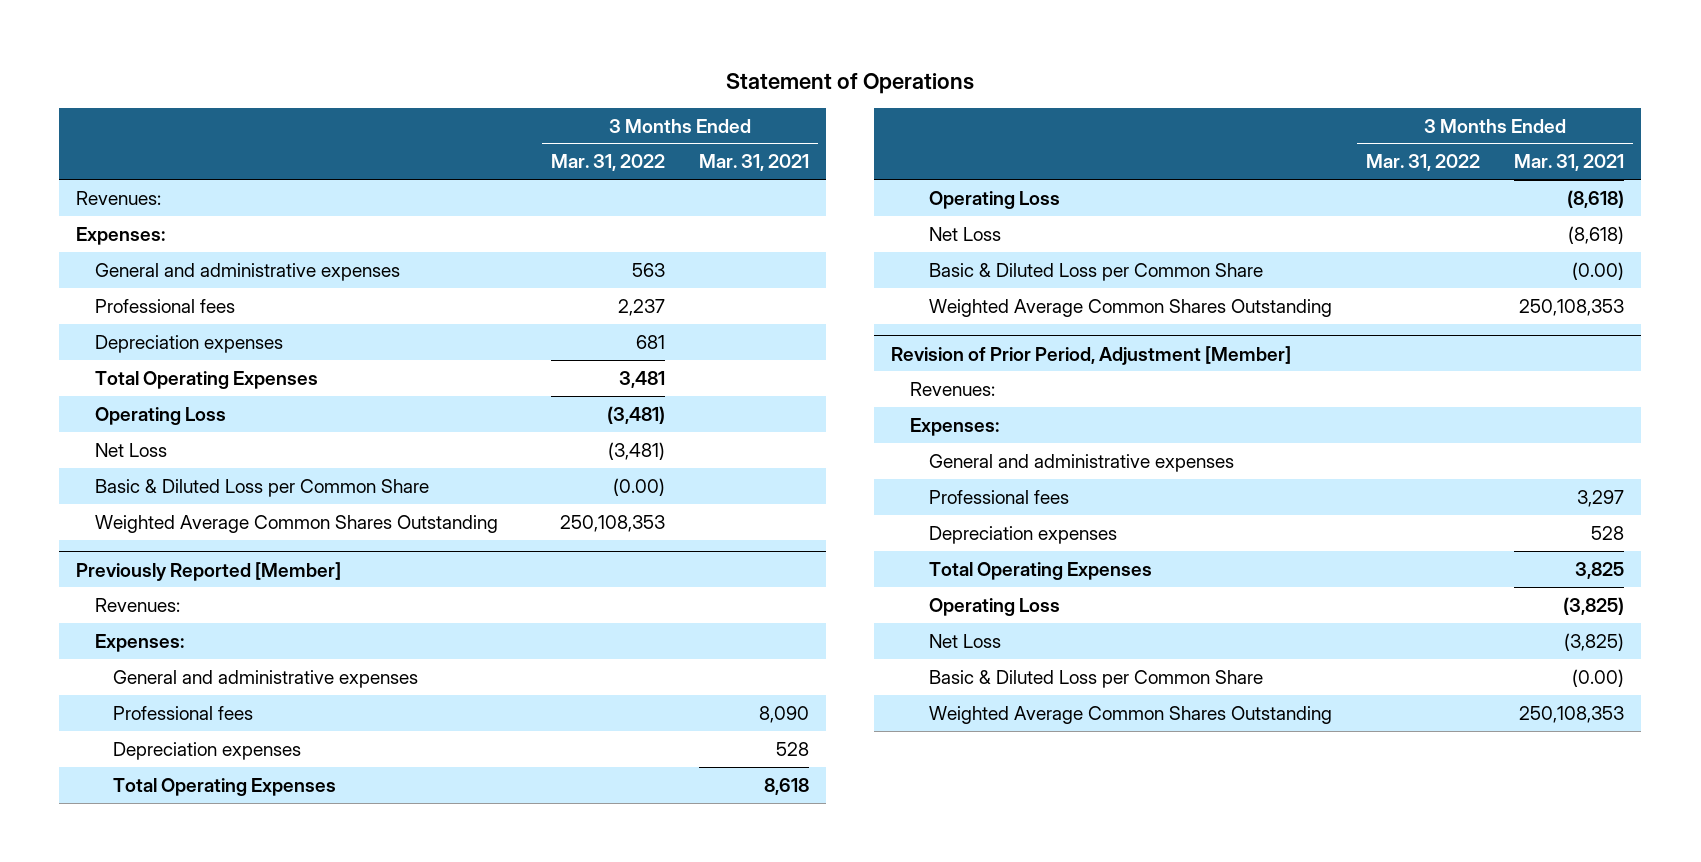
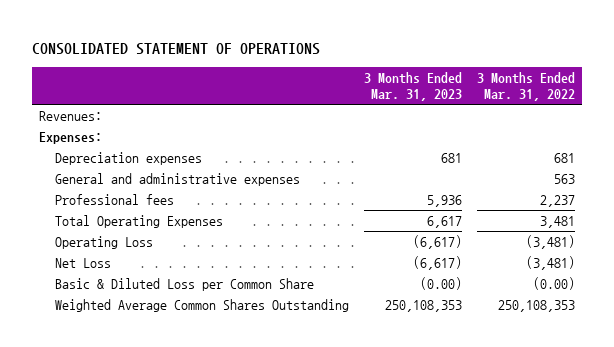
- Statement of Operations
+ CONSOLIDATED STATEMENT OF OPERATIONS
- | 3 Months Ended Mar. 31, 2022 | 3 Months Ended Mar. 31, 2021
+ | 3 Months Ended Mar. 31, 2023 | 3 Months Ended Mar. 31, 2022
moved up: Depreciation expenses | 681 | 681
- Previously Reported [Member]
- Revenues:
- Expenses:
- General and administrative expenses
- Professional fees | | 8,090
- Depreciation expenses | | 528
- Total Operating Expenses | | 8,618
- Operating Loss | | (8,618)
- Net Loss | | (8,618)
- Basic & Diluted Loss per Common Share | | (0.00)
- Weighted Average Common Shares Outstanding | | 250,108,353
- Revision of Prior Period, Adjustment [Member]
- Revenues:
- Expenses:
- General and administrative expenses
- Professional fees | | 3,297
- Depreciation expenses | | 528
- Total Operating Expenses | | 3,825
- Operating Loss | | (3,825)
- Net Loss | | (3,825)
- Basic & Diluted Loss per Common Share | | (0.00)
- Weighted Average Common Shares Outstanding | | 250,108,353

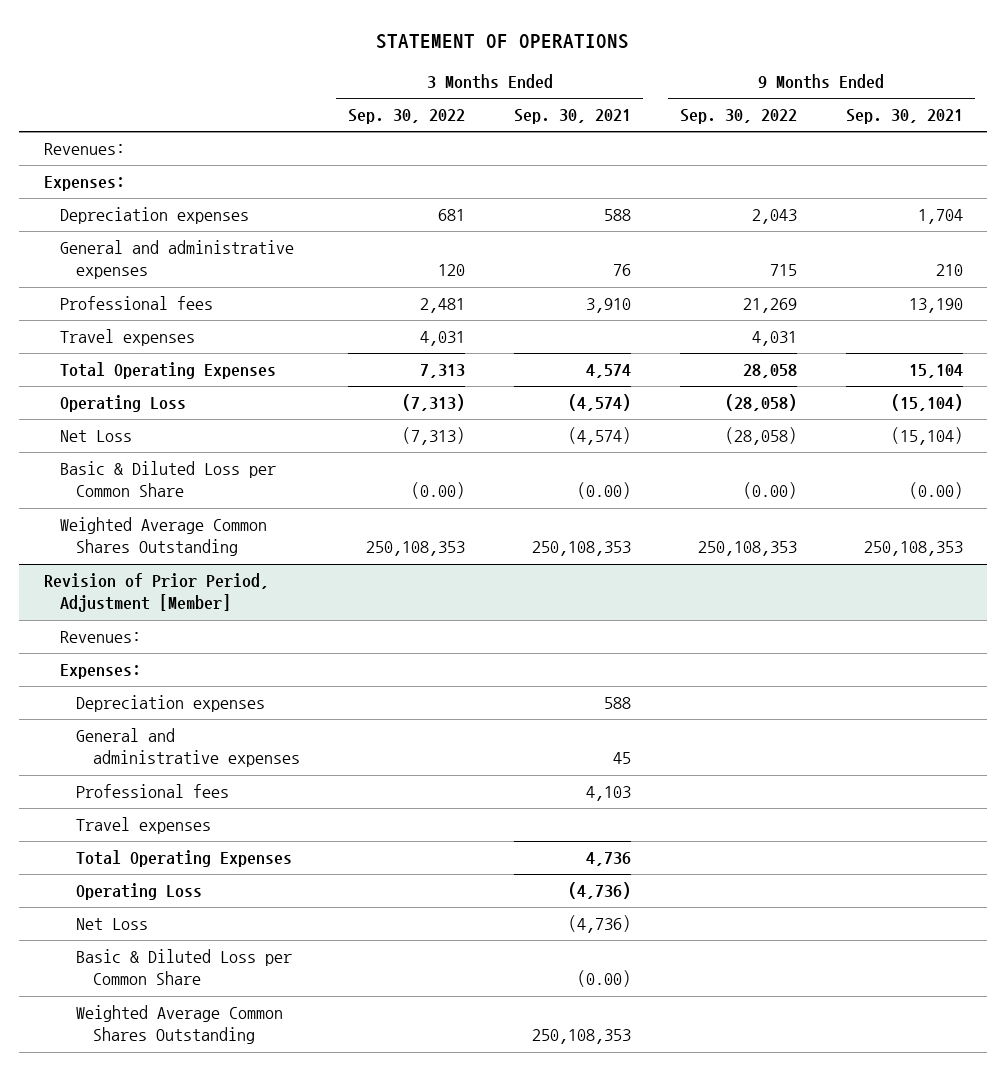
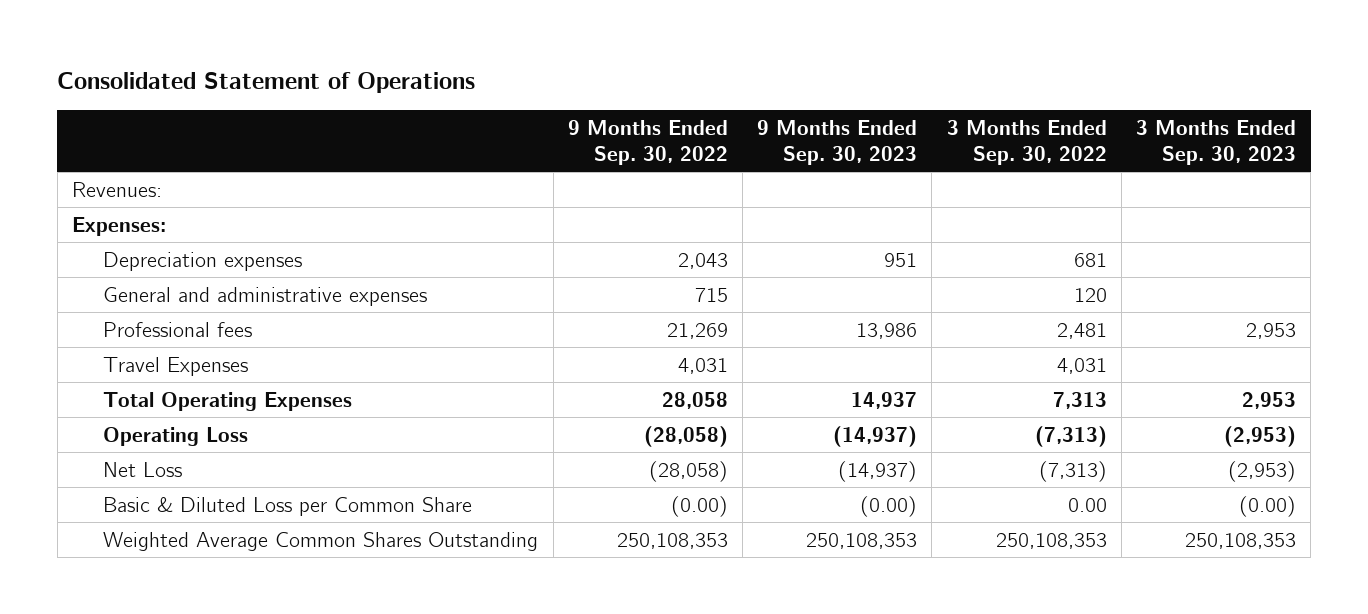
- STATEMENT OF OPERATIONS
+ Consolidated Statement of Operations
- | 3 Months Ended Sep. 30, 2022 | 3 Months Ended Sep. 30, 2021 | 9 Months Ended Sep. 30, 2022 | 9 Months Ended Sep. 30, 2021
+ | 9 Months Ended Sep. 30, 2022 | 9 Months Ended Sep. 30, 2023 | 3 Months Ended Sep. 30, 2022 | 3 Months Ended Sep. 30, 2023
- Travel expenses | 4,031 | | 4,031 |
+ Travel Expenses | 4,031 | | 4,031 |
- Basic & Diluted Loss per Common Share | (0.00) | (0.00) | (0.00) | (0.00)
+ Basic & Diluted Loss per Common Share | (0.00) | (0.00) | 0.00 | (0.00)
- Revision of Prior Period, Adjustment [Member]
- Revenues:
- Expenses:
- Depreciation expenses | | 588 | |
- General and administrative expenses | | 45 | |
- Professional fees | | 4,103 | |
- Travel expenses
- Total Operating Expenses | | 4,736 | |
- Operating Loss | | (4,736) | |
- Net Loss | | (4,736) | |
- Basic & Diluted Loss per Common Share | | (0.00) | |
- Weighted Average Common Shares Outstanding | | 250,108,353 | |

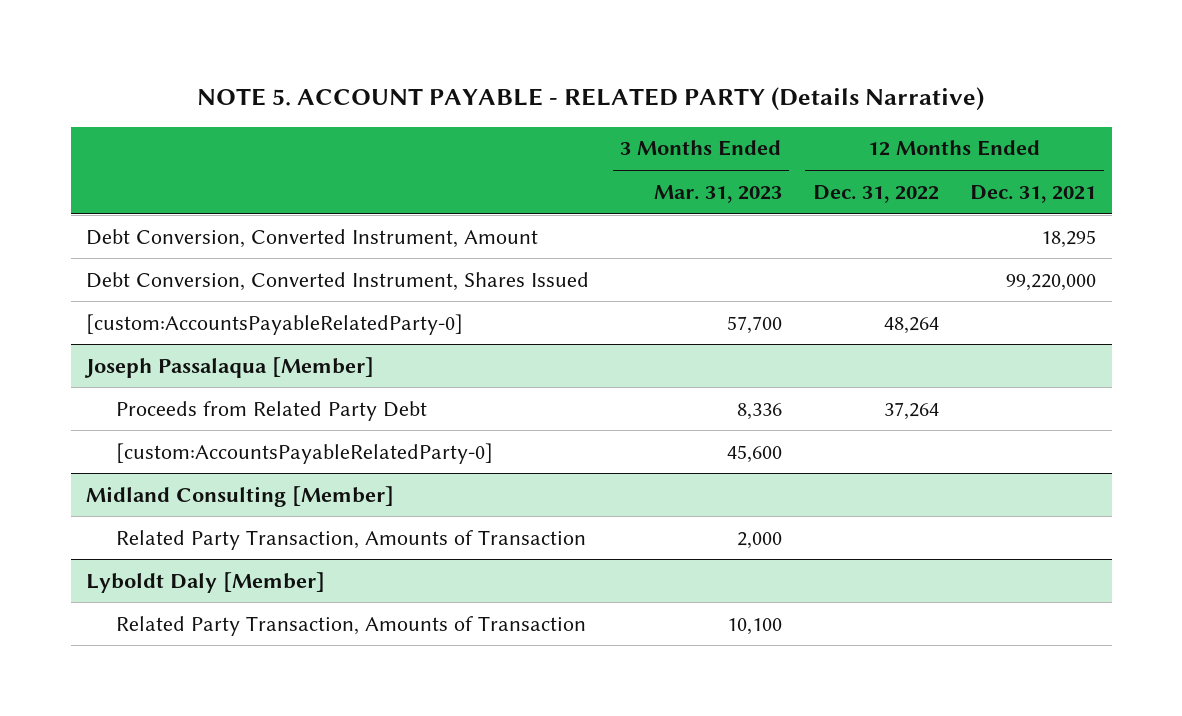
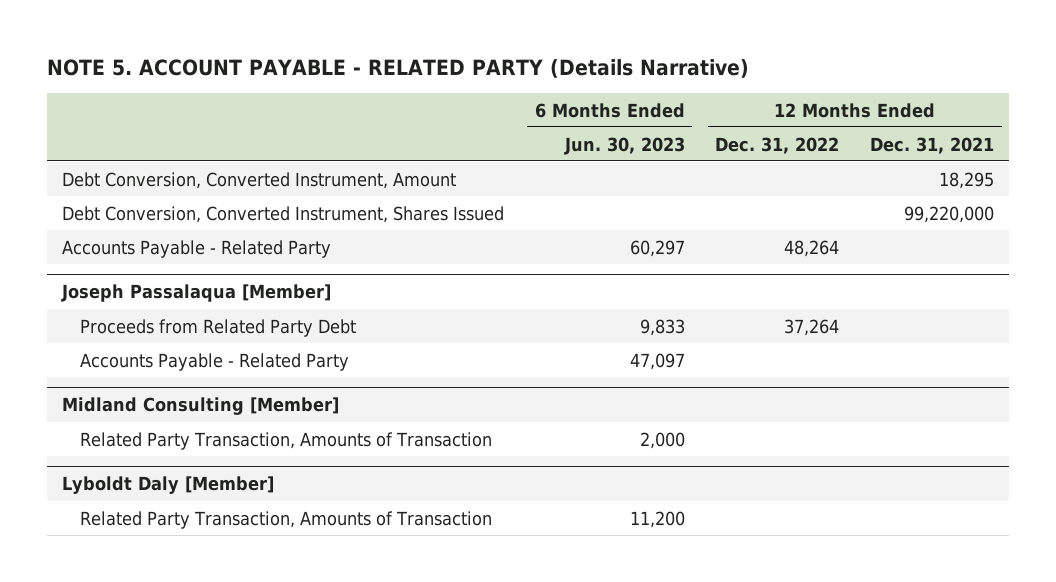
- | 3 Months Ended Mar. 31, 2023 | 12 Months Ended Dec. 31, 2022 | 12 Months Ended Dec. 31, 2021
+ | 6 Months Ended Jun. 30, 2023 | 12 Months Ended Dec. 31, 2022 | 12 Months Ended Dec. 31, 2021
- [custom:AccountsPayableRelatedParty-0] | 57,700 | 48,264 |
+ Accounts Payable - Related Party | 60,297 | 48,264 |
@ Joseph Passalaqua [Member]
- [custom:AccountsPayableRelatedParty-0] | 45,600 | |
+ Accounts Payable - Related Party | 47,097 | |

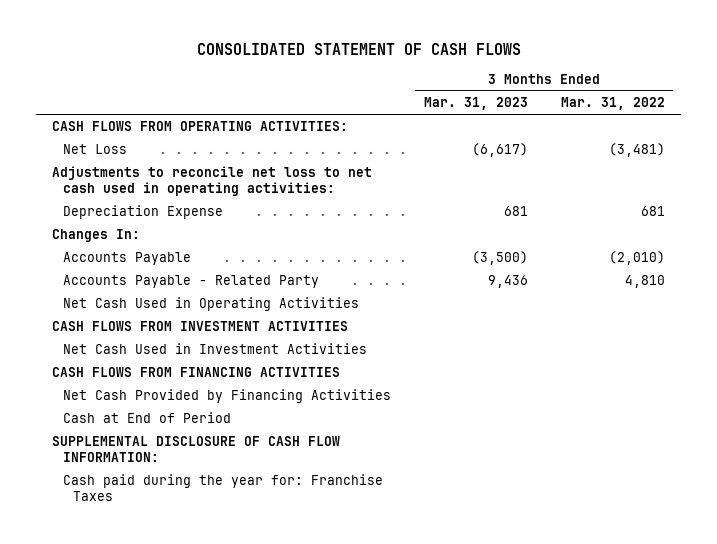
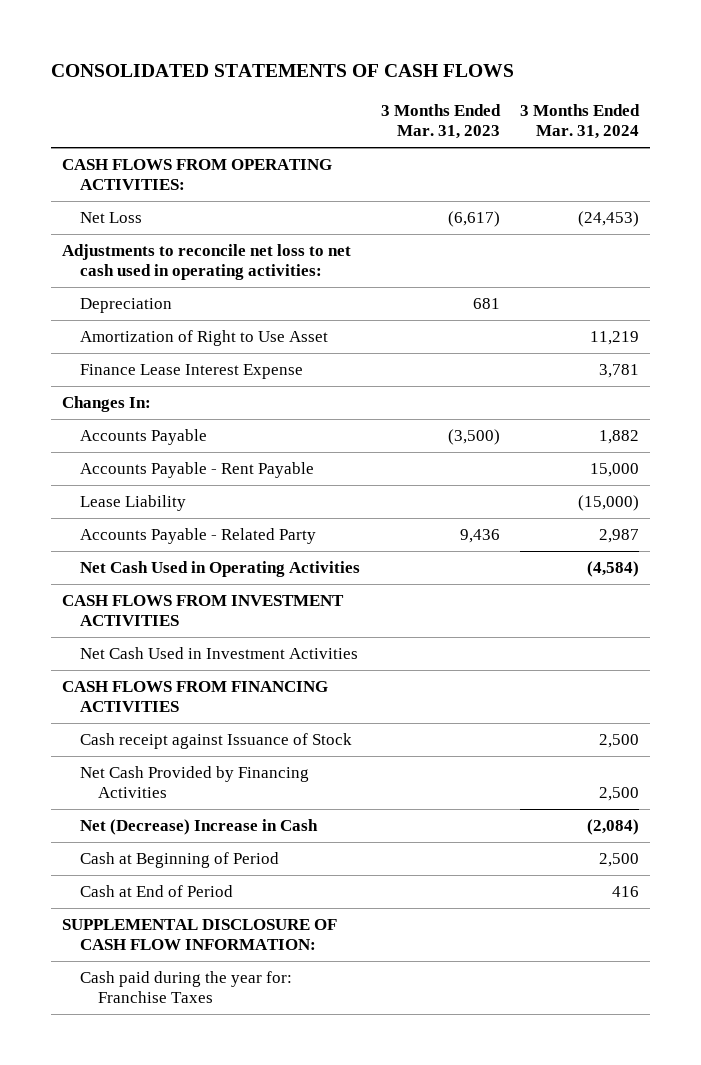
- CONSOLIDATED STATEMENT OF CASH FLOWS
+ CONSOLIDATED STATEMENTS OF CASH FLOWS
- | 3 Months Ended Mar. 31, 2023 | 3 Months Ended Mar. 31, 2022
+ | 3 Months Ended Mar. 31, 2023 | 3 Months Ended Mar. 31, 2024
- Depreciation Expense | 681 | 681
+ Depreciation | 681 |
+ Amortization of Right to Use Asset | | 11,219
+ Finance Lease Interest Expense | | 3,781
+ Accounts Payable - Rent Payable | | 15,000
+ Lease Liability | | (15,000)
+ Cash receipt against Issuance of Stock | | 2,500
+ Net (Decrease) Increase in Cash | | (2,084)
+ Cash at Beginning of Period | | 2,500

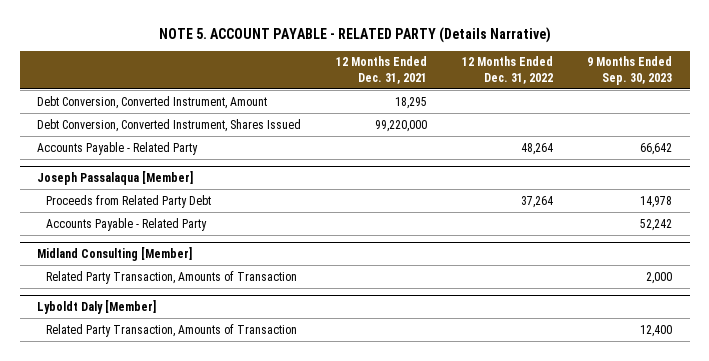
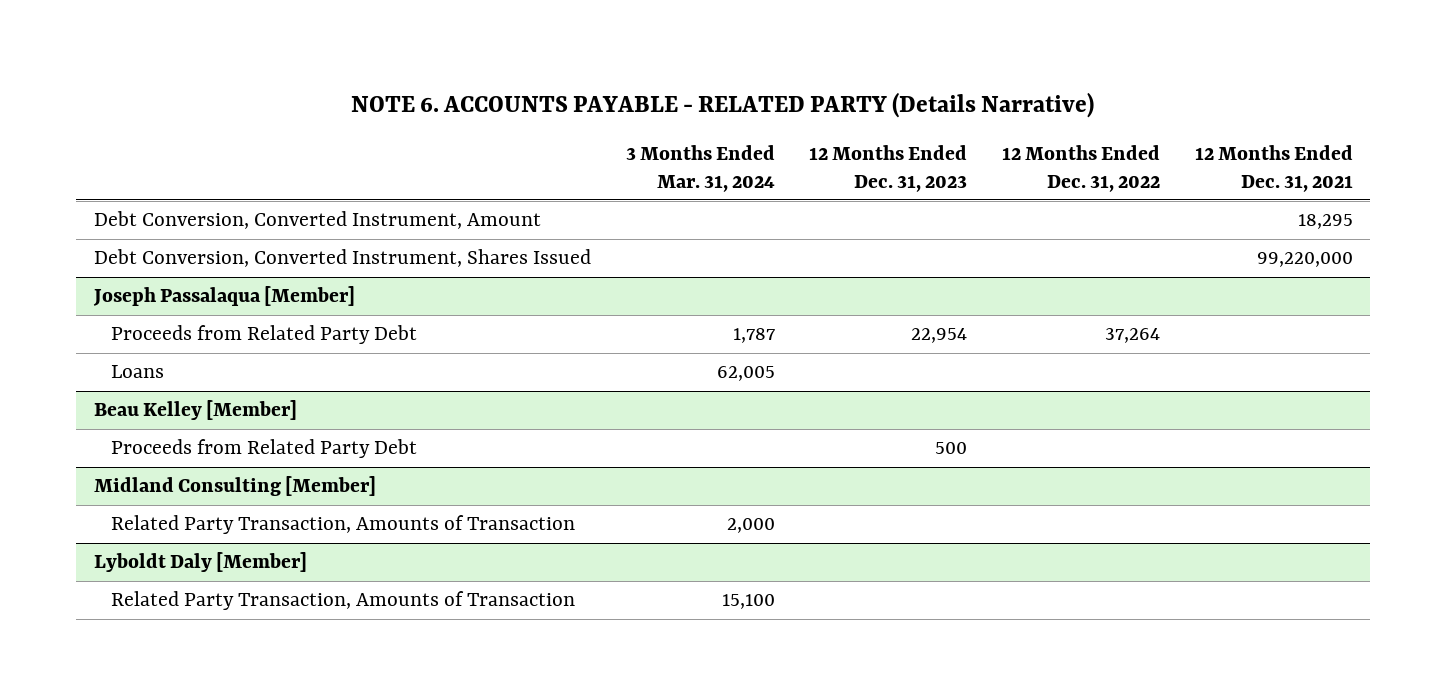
- NOTE 5. ACCOUNT PAYABLE - RELATED PARTY (Details Narrative)
+ NOTE 6. ACCOUNTS PAYABLE - RELATED PARTY (Details Narrative)
- | 12 Months Ended Dec. 31, 2021 | 12 Months Ended Dec. 31, 2022 | 9 Months Ended Sep. 30, 2023
+ | 3 Months Ended Mar. 31, 2024 | 12 Months Ended Dec. 31, 2023 | 12 Months Ended Dec. 31, 2022 | 12 Months Ended Dec. 31, 2021
- Accounts Payable - Related Party | | 48,264 | 66,642
@ Joseph Passalaqua [Member]
- Accounts Payable - Related Party | | | 52,242
+ Loans | 62,005 | | |
+ Beau Kelley [Member]
+ Proceeds from Related Party Debt | | 500 | |

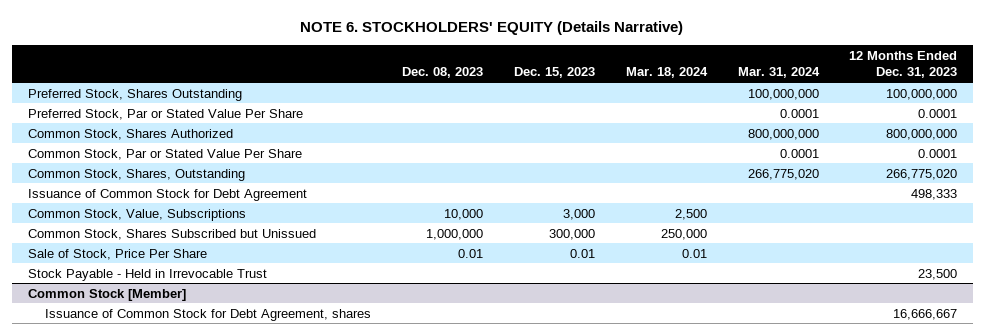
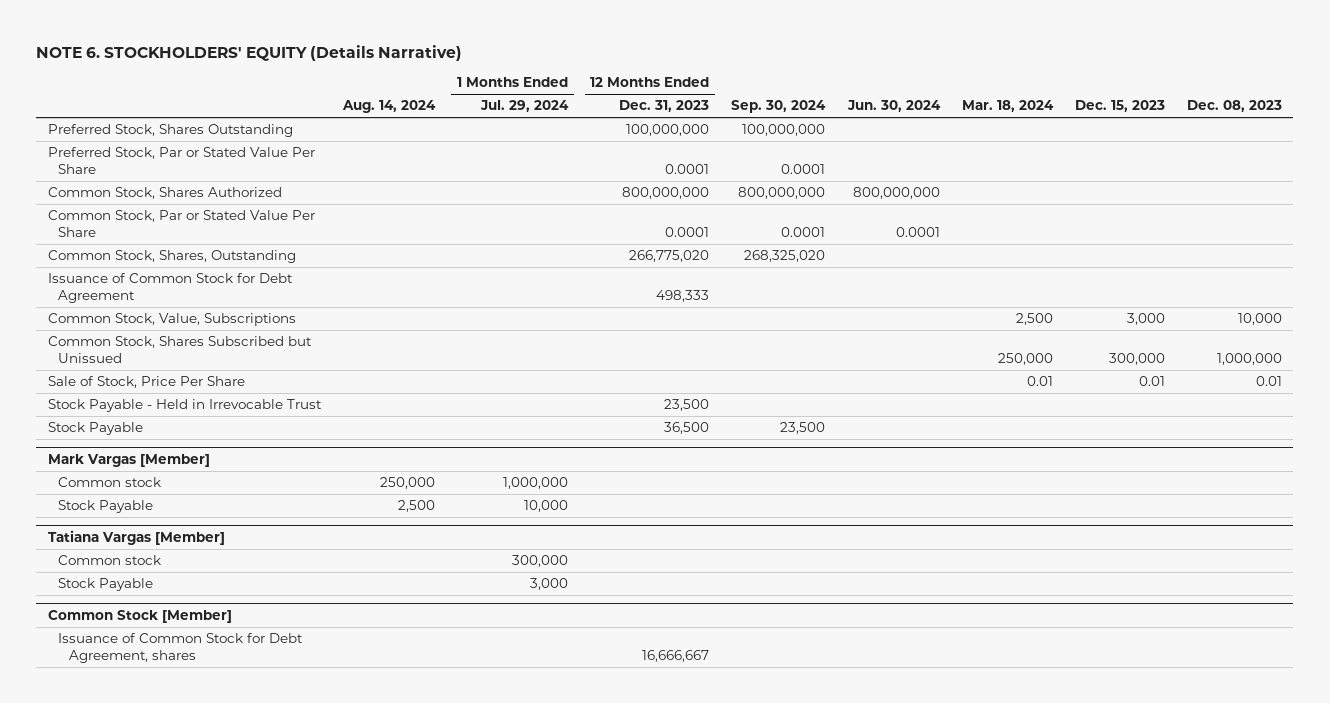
- | Dec. 08, 2023 | Dec. 15, 2023 | Mar. 18, 2024 | Mar. 31, 2024 | 12 Months Ended Dec. 31, 2023
+ | Aug. 14, 2024 | 1 Months Ended Jul. 29, 2024 | 12 Months Ended Dec. 31, 2023 | Sep. 30, 2024 | Jun. 30, 2024 | Mar. 18, 2024 | Dec. 15, 2023 | Dec. 08, 2023
+ Stock Payable | | | 36,500 | 23,500 | | | |
+ Mark Vargas [Member]
+ Common stock | 250,000 | 1,000,000 | | | | | |
+ Stock Payable | 2,500 | 10,000 | | | | | |
+ Tatiana Vargas [Member]
+ Common stock | | 300,000 | | | | | |
+ Stock Payable | | 3,000 | | | | | |

